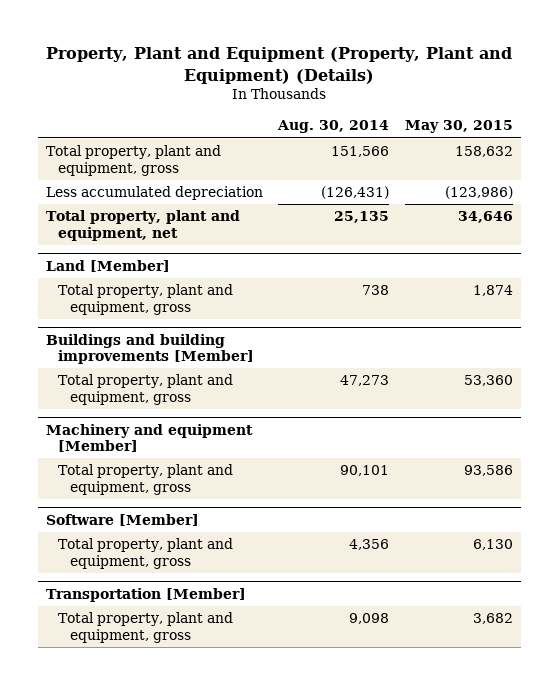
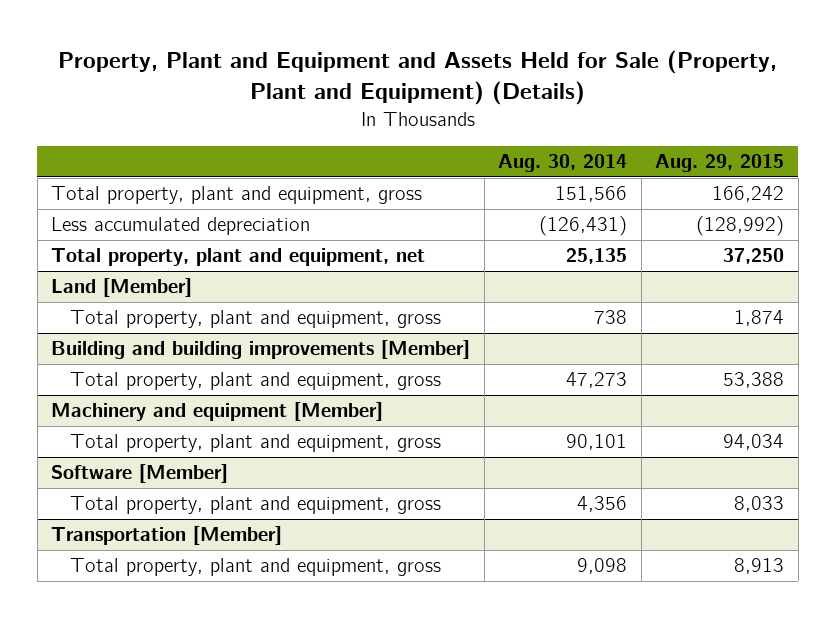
- Property, Plant and Equipment (Property, Plant and Equipment) (Details)
+ Property, Plant and Equipment and Assets Held for Sale (Property, Plant and Equipment) (Details)
- | Aug. 30, 2014 | May 30, 2015
+ | Aug. 30, 2014 | Aug. 29, 2015
- Buildings and building improvements [Member]
+ Building and building improvements [Member]

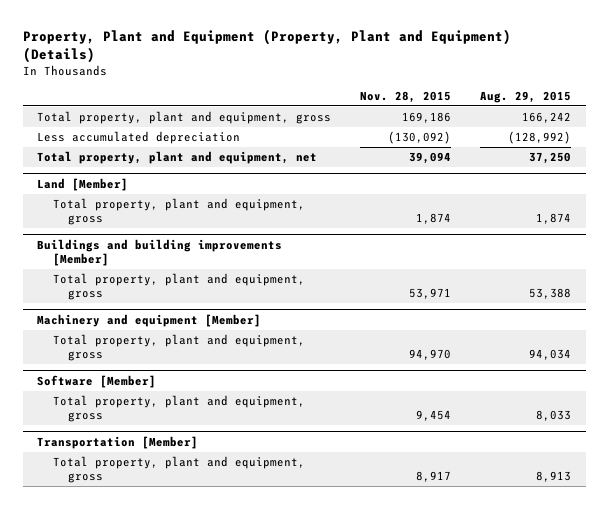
- Property, Plant and Equipment and Assets Held for Sale (Property, Plant and Equipment) (Details)
+ Property, Plant and Equipment (Property, Plant and Equipment) (Details)
- | Aug. 30, 2014 | Aug. 29, 2015
+ | Nov. 28, 2015 | Aug. 29, 2015
- Building and building improvements [Member]
+ Buildings and building improvements [Member]

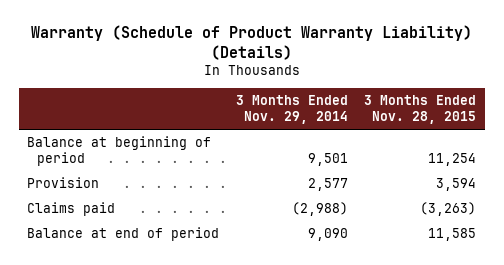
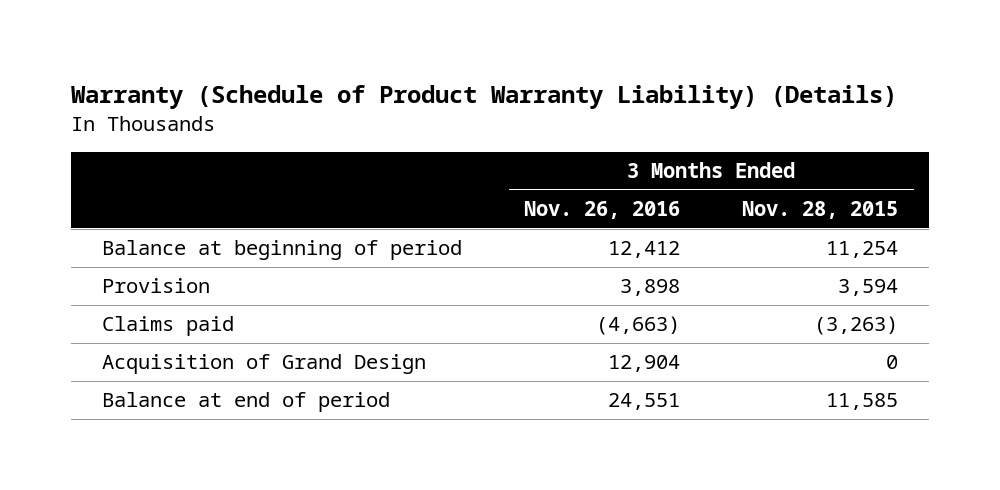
- | 3 Months Ended Nov. 29, 2014 | 3 Months Ended Nov. 28, 2015
+ | 3 Months Ended Nov. 26, 2016 | 3 Months Ended Nov. 28, 2015
+ Acquisition of Grand Design | 12,904 | 0

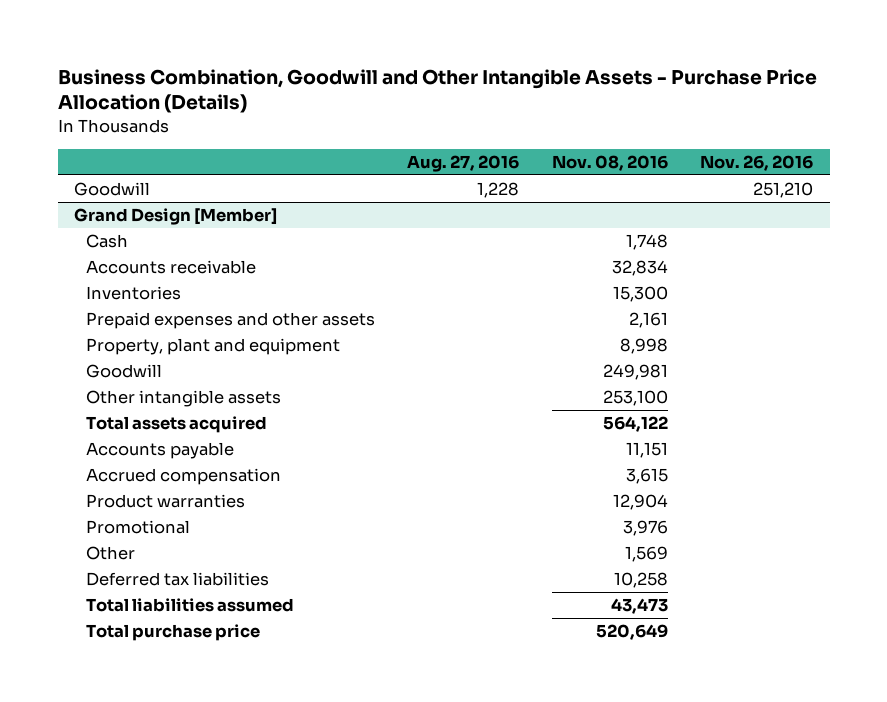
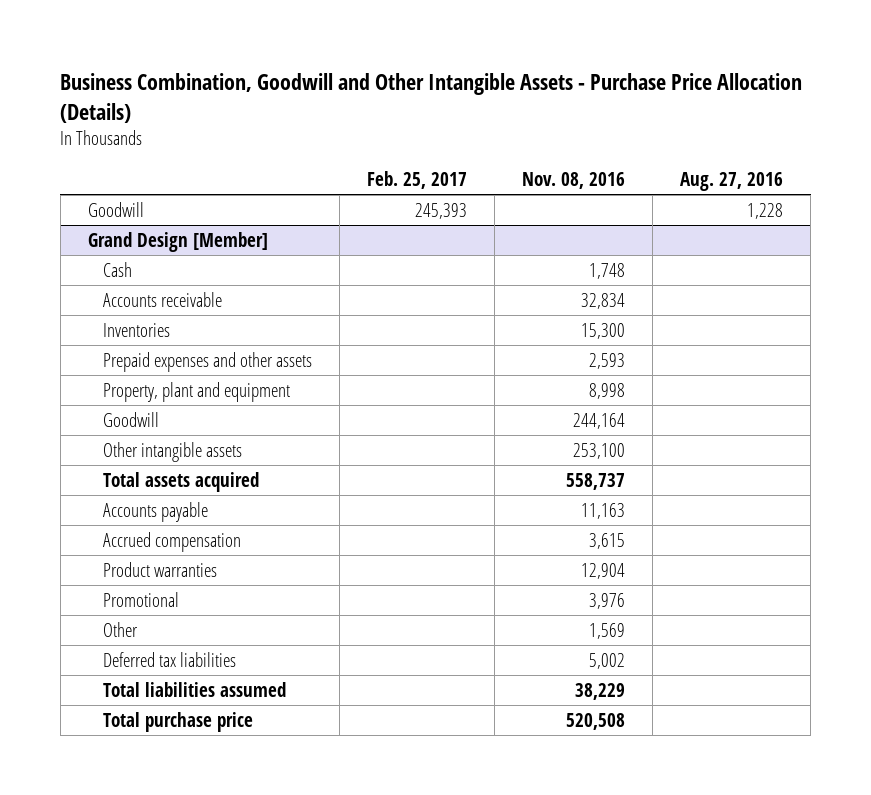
- | Aug. 27, 2016 | Nov. 08, 2016 | Nov. 26, 2016
+ | Feb. 25, 2017 | Nov. 08, 2016 | Aug. 27, 2016
@ Grand Design [Member]
- Prepaid expenses and other assets | | 2,161 |
+ Prepaid expenses and other assets | | 2,593 |
- Goodwill | | 249,981 |
+ Goodwill | | 244,164 |
- Total assets acquired | | 564,122 |
- Accounts payable | | 11,151 |
+ Total assets acquired | | 558,737 |
+ Accounts payable | | 11,163 |
- Deferred tax liabilities | | 10,258 |
- Total liabilities assumed | | 43,473 |
- Total purchase price | | 520,649 |
+ Deferred tax liabilities | | 5,002 |
+ Total liabilities assumed | | 38,229 |
+ Total purchase price | | 520,508 |

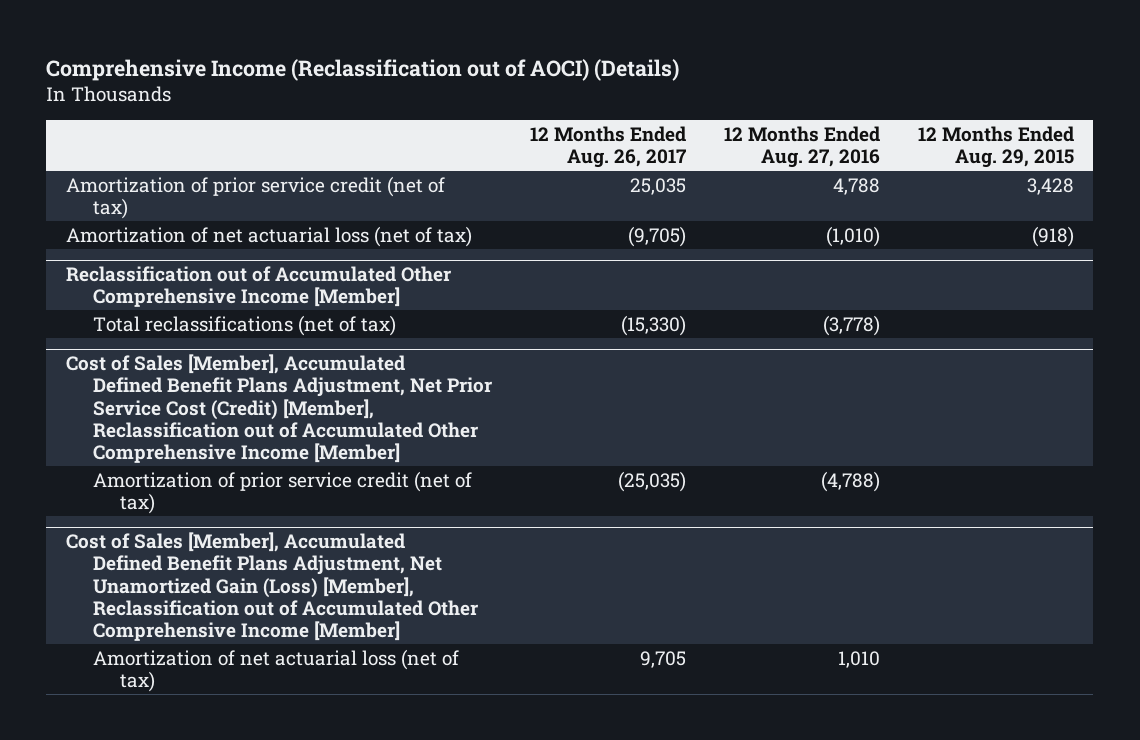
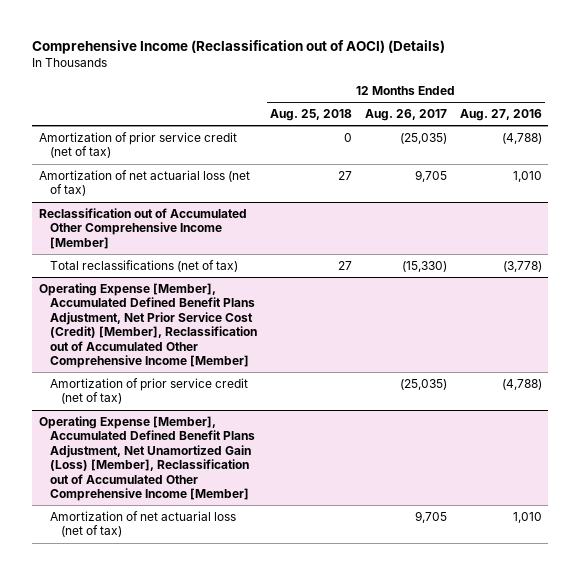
- | 12 Months Ended Aug. 26, 2017 | 12 Months Ended Aug. 27, 2016 | 12 Months Ended Aug. 29, 2015
+ | 12 Months Ended Aug. 25, 2018 | 12 Months Ended Aug. 26, 2017 | 12 Months Ended Aug. 27, 2016
- Amortization of prior service credit (net of tax) | 25,035 | 4,788 | 3,428
- Amortization of net actuarial loss (net of tax) | (9,705) | (1,010) | (918)
+ Amortization of prior service credit (net of tax) | 0 | (25,035) | (4,788)
+ Amortization of net actuarial loss (net of tax) | 27 | 9,705 | 1,010
- Cost of Sales [Member], Accumulated Defined Benefit Plans Adjustment, Net Prior Service Cost (Credit) [Member], Reclassification out of Accumulated Other Comprehensive Income [Member]
+ Operating Expense [Member], Accumulated Defined Benefit Plans Adjustment, Net Prior Service Cost (Credit) [Member], Reclassification out of Accumulated Other Comprehensive Income [Member]
- Cost of Sales [Member], Accumulated Defined Benefit Plans Adjustment, Net Unamortized Gain (Loss) [Member], Reclassification out of Accumulated Other Comprehensive Income [Member]
+ Operating Expense [Member], Accumulated Defined Benefit Plans Adjustment, Net Unamortized Gain (Loss) [Member], Reclassification out of Accumulated Other Comprehensive Income [Member]

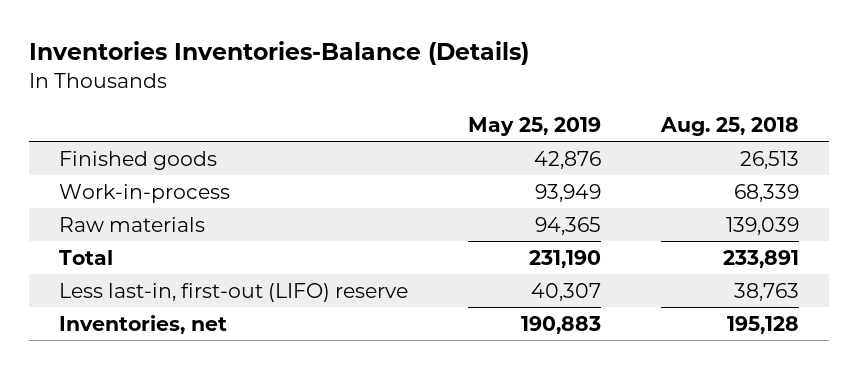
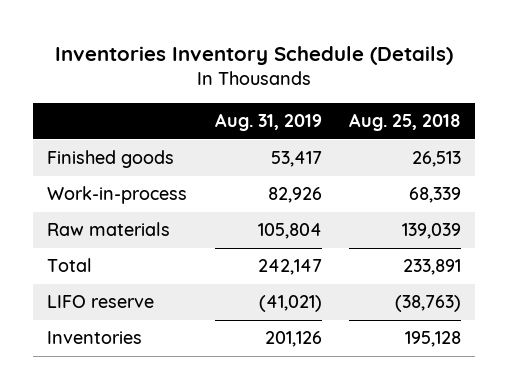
- Inventories Inventories-Balance (Details)
+ Inventories Inventory Schedule (Details)
- | May 25, 2019 | Aug. 25, 2018
+ | Aug. 31, 2019 | Aug. 25, 2018
- Less last-in, first-out (LIFO) reserve | 40,307 | 38,763
- Inventories, net | 190,883 | 195,128
+ LIFO reserve | (41,021) | (38,763)
+ Inventories | 201,126 | 195,128

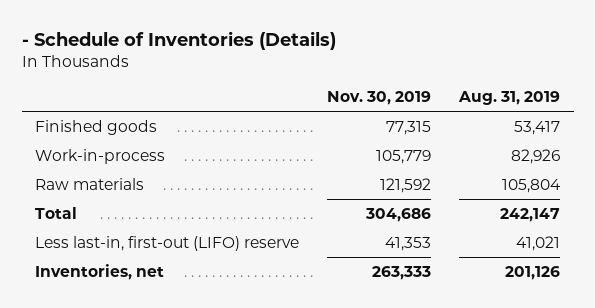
- Inventories Inventory Schedule (Details)
+ - Schedule of Inventories (Details)
- | Aug. 31, 2019 | Aug. 25, 2018
+ | Nov. 30, 2019 | Aug. 31, 2019
- LIFO reserve | (41,021) | (38,763)
- Inventories | 201,126 | 195,128
+ Less last-in, first-out (LIFO) reserve | 41,353 | 41,021
+ Inventories, net | 263,333 | 201,126

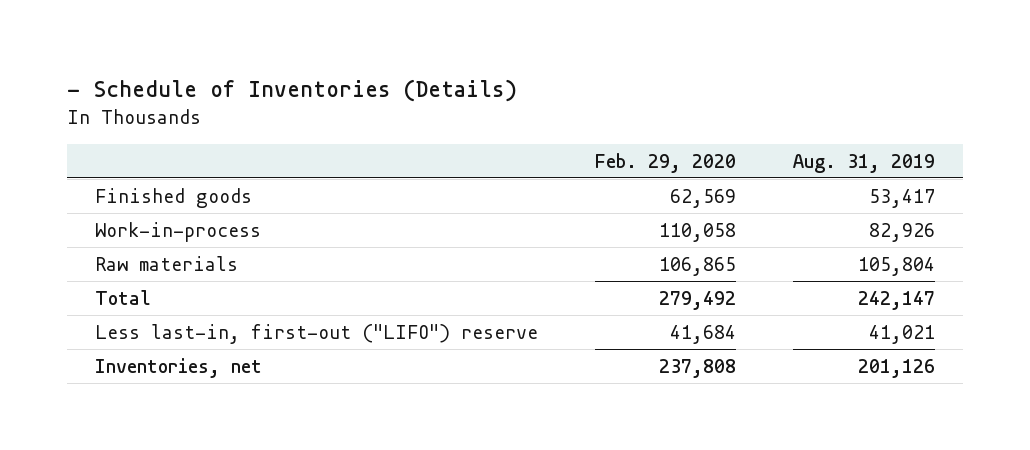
- | Nov. 30, 2019 | Aug. 31, 2019
+ | Feb. 29, 2020 | Aug. 31, 2019
- Less last-in, first-out (LIFO) reserve | 41,353 | 41,021
+ Less last-in, first-out ("LIFO") reserve | 41,684 | 41,021

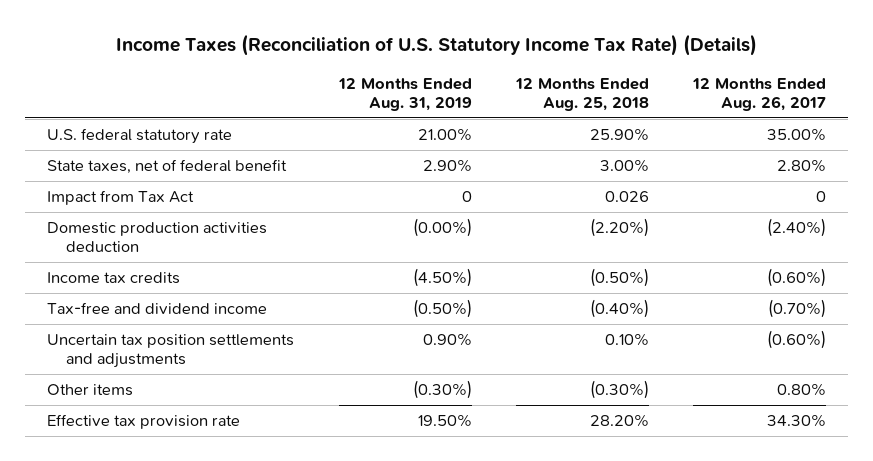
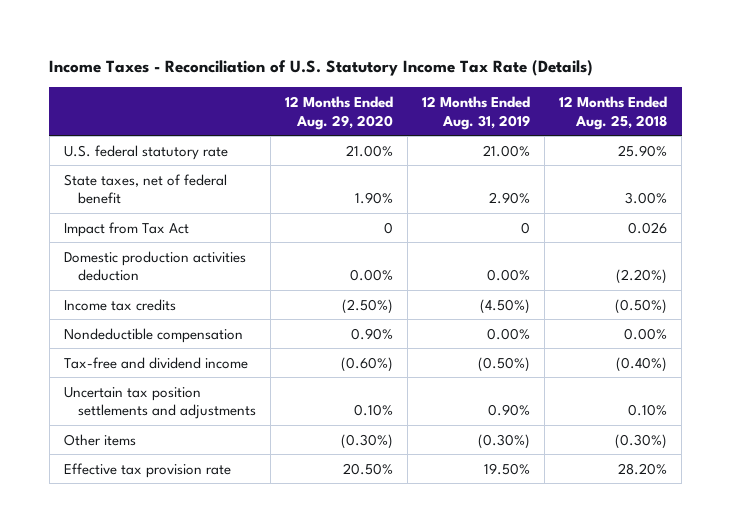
- Income Taxes (Reconciliation of U.S. Statutory Income Tax Rate) (Details)
+ Income Taxes - Reconciliation of U.S. Statutory Income Tax Rate (Details)
- | 12 Months Ended Aug. 31, 2019 | 12 Months Ended Aug. 25, 2018 | 12 Months Ended Aug. 26, 2017
+ | 12 Months Ended Aug. 29, 2020 | 12 Months Ended Aug. 31, 2019 | 12 Months Ended Aug. 25, 2018
- Domestic production activities deduction | (0.00%) | (2.20%) | (2.40%)
+ Domestic production activities deduction | 0.00% | 0.00% | (2.20%)
+ Nondeductible compensation | 0.90% | 0.00% | 0.00%

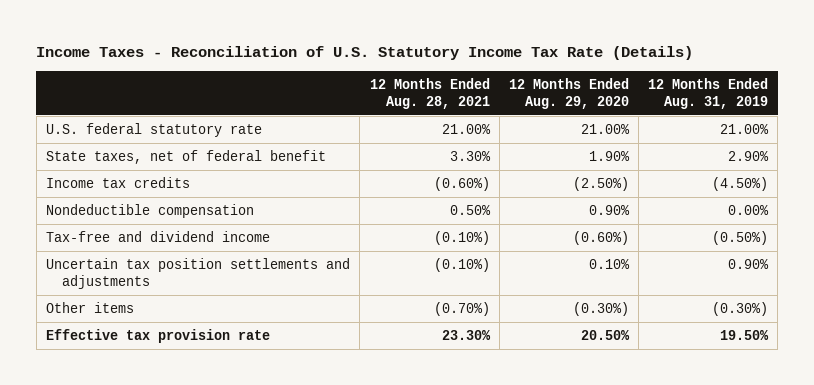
- | 12 Months Ended Aug. 29, 2020 | 12 Months Ended Aug. 31, 2019 | 12 Months Ended Aug. 25, 2018
+ | 12 Months Ended Aug. 28, 2021 | 12 Months Ended Aug. 29, 2020 | 12 Months Ended Aug. 31, 2019
- Impact from Tax Act | 0 | 0 | 0.026
- Domestic production activities deduction | 0.00% | 0.00% | (2.20%)

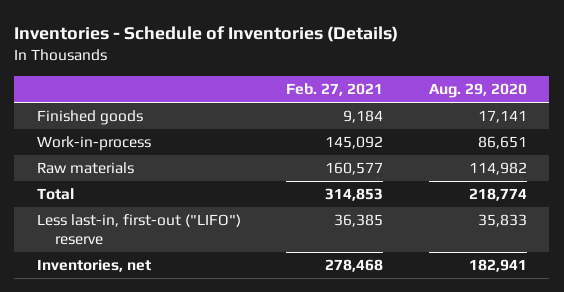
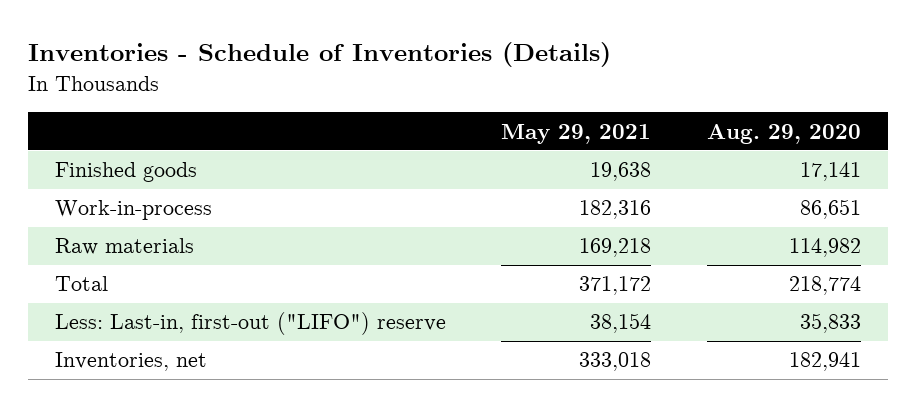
- | Feb. 27, 2021 | Aug. 29, 2020
+ | May 29, 2021 | Aug. 29, 2020
- Less last-in, first-out ("LIFO") reserve | 36,385 | 35,833
+ Less: Last-in, first-out ("LIFO") reserve | 38,154 | 35,833

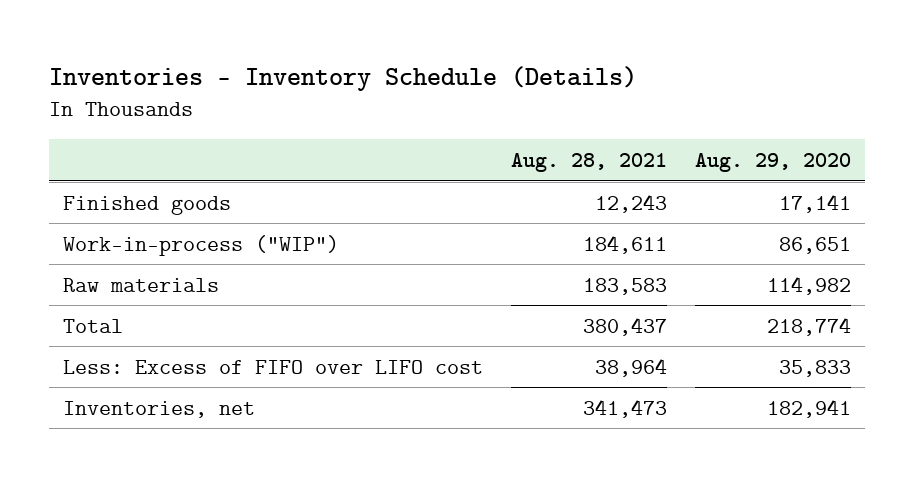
- Inventories - Schedule of Inventories (Details)
+ Inventories - Inventory Schedule (Details)
- | May 29, 2021 | Aug. 29, 2020
+ | Aug. 28, 2021 | Aug. 29, 2020
- Work-in-process | 182,316 | 86,651
+ Work-in-process ("WIP") | 184,611 | 86,651
- Less: Last-in, first-out ("LIFO") reserve | 38,154 | 35,833
+ Less: Excess of FIFO over LIFO cost | 38,964 | 35,833

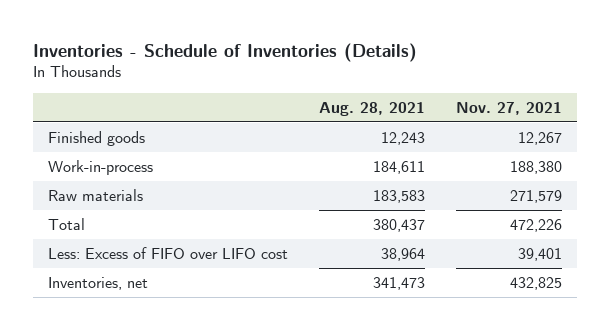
- Inventories - Inventory Schedule (Details)
+ Inventories - Schedule of Inventories (Details)
- | Aug. 28, 2021 | Aug. 29, 2020
+ | Aug. 28, 2021 | Nov. 27, 2021
- Work-in-process ("WIP") | 184,611 | 86,651
+ Work-in-process | 184,611 | 188,380

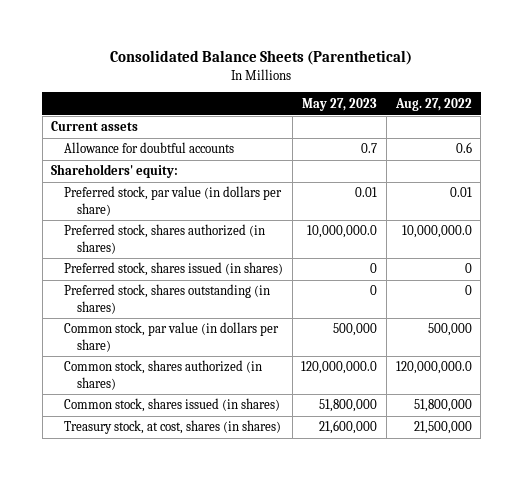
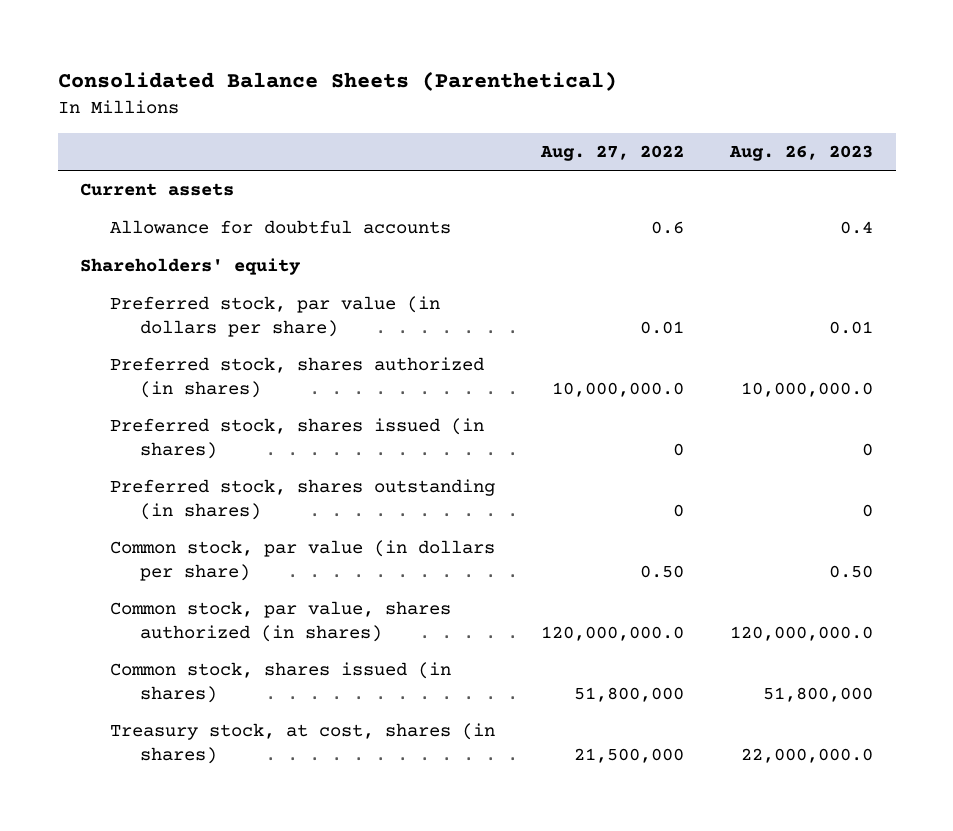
- | May 27, 2023 | Aug. 27, 2022
+ | Aug. 27, 2022 | Aug. 26, 2023
- Shareholders' equity:
+ Shareholders' equity
- Common stock, par value (in dollars per share) | 500,000 | 500,000
- Common stock, shares authorized (in shares) | 120,000,000.0 | 120,000,000.0
+ Common stock, par value (in dollars per share) | 0.50 | 0.50
+ Common stock, par value, shares authorized (in shares) | 120,000,000.0 | 120,000,000.0

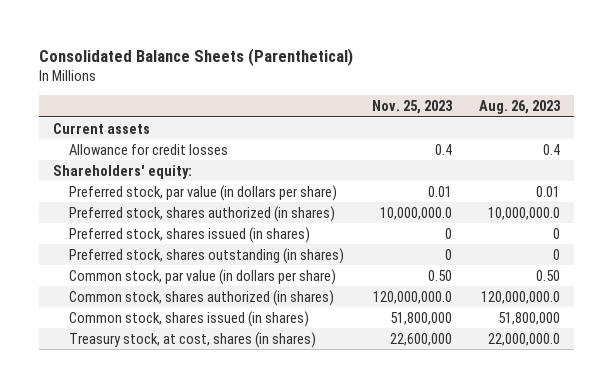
- | Aug. 27, 2022 | Aug. 26, 2023
+ | Nov. 25, 2023 | Aug. 26, 2023
- Allowance for doubtful accounts | 0.6 | 0.4
- Shareholders' equity
+ Allowance for credit losses | 0.4 | 0.4
+ Shareholders' equity:
- Common stock, par value, shares authorized (in shares) | 120,000,000.0 | 120,000,000.0
+ Common stock, shares authorized (in shares) | 120,000,000.0 | 120,000,000.0

